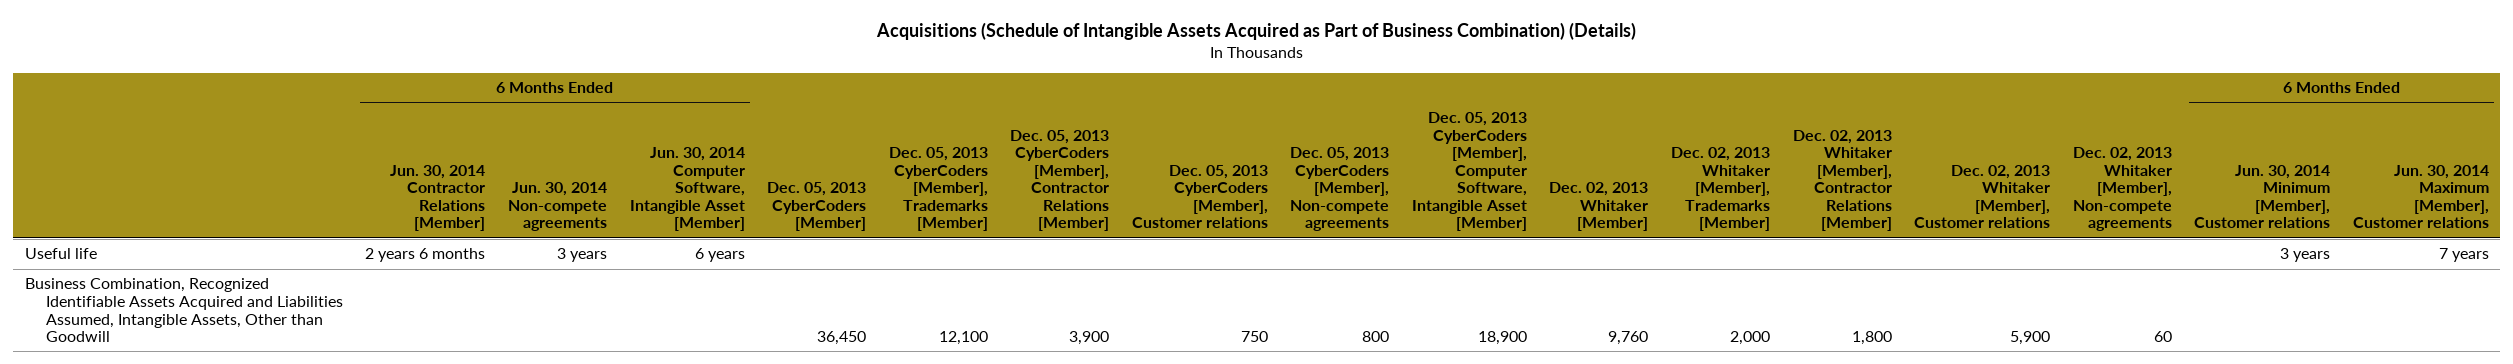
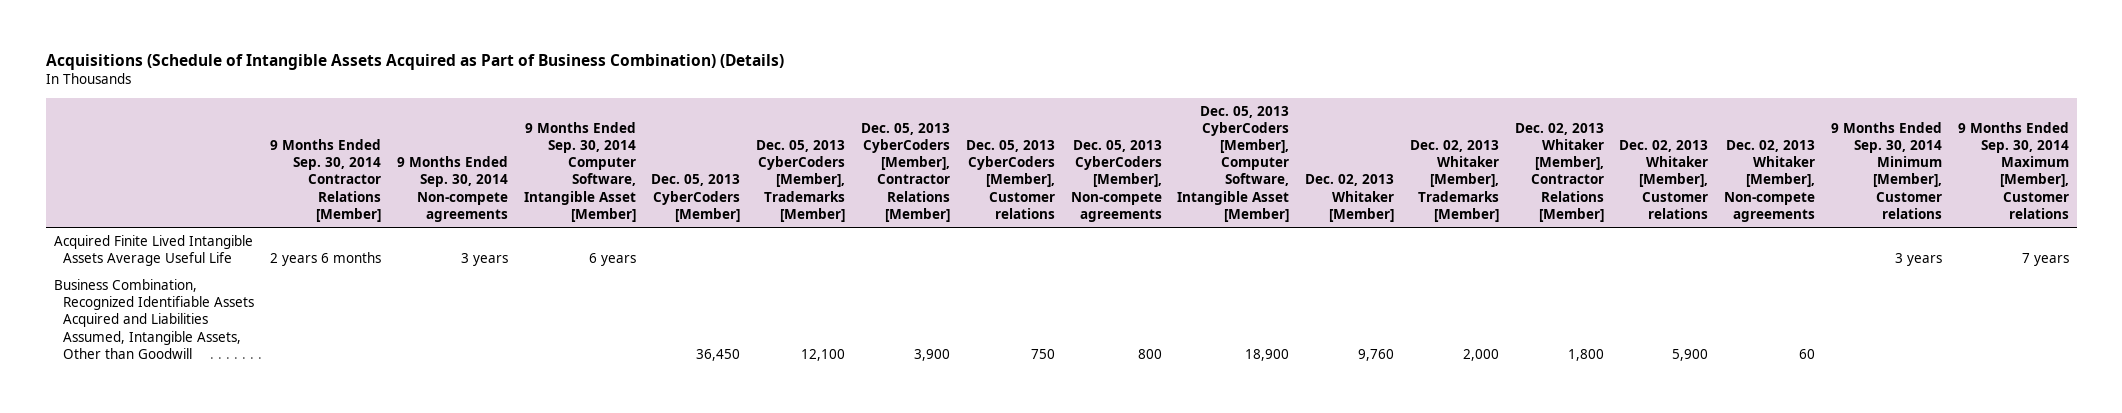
- | 6 Months Ended Jun. 30, 2014 Contractor Relations [Member] | 6 Months Ended Jun. 30, 2014 Non-compete agreements | 6 Months Ended Jun. 30, 2014 Computer Software, Intangible Asset [Member] | Dec. 05, 2013 CyberCoders [Member] | Dec. 05, 2013 CyberCoders [Member], Trademarks [Member] | Dec. 05, 2013 CyberCoders [Member], Contractor Relations [Member] | Dec. 05, 2013 CyberCoders [Member], Customer relations | Dec. 05, 2013 CyberCoders [Member], Non-compete agreements | Dec. 05, 2013 CyberCoders [Member], Computer Software, Intangible Asset [Member] | Dec. 02, 2013 Whitaker [Member] | Dec. 02, 2013 Whitaker [Member], Trademarks [Member] | Dec. 02, 2013 Whitaker [Member], Contractor Relations [Member] | Dec. 02, 2013 Whitaker [Member], Customer relations | Dec. 02, 2013 Whitaker [Member], Non-compete agreements | 6 Months Ended Jun. 30, 2014 Minimum [Member], Customer relations | 6 Months Ended Jun. 30, 2014 Maximum [Member], Customer relations
+ | 9 Months Ended Sep. 30, 2014 Contractor Relations [Member] | 9 Months Ended Sep. 30, 2014 Non-compete agreements | 9 Months Ended Sep. 30, 2014 Computer Software, Intangible Asset [Member] | Dec. 05, 2013 CyberCoders [Member] | Dec. 05, 2013 CyberCoders [Member], Trademarks [Member] | Dec. 05, 2013 CyberCoders [Member], Contractor Relations [Member] | Dec. 05, 2013 CyberCoders [Member], Customer relations | Dec. 05, 2013 CyberCoders [Member], Non-compete agreements | Dec. 05, 2013 CyberCoders [Member], Computer Software, Intangible Asset [Member] | Dec. 02, 2013 Whitaker [Member] | Dec. 02, 2013 Whitaker [Member], Trademarks [Member] | Dec. 02, 2013 Whitaker [Member], Contractor Relations [Member] | Dec. 02, 2013 Whitaker [Member], Customer relations | Dec. 02, 2013 Whitaker [Member], Non-compete agreements | 9 Months Ended Sep. 30, 2014 Minimum [Member], Customer relations | 9 Months Ended Sep. 30, 2014 Maximum [Member], Customer relations
- Useful life | 2 years 6 months | 3 years | 6 years | | | | | | | | | | | | 3 years | 7 years
+ Acquired Finite Lived Intangible Assets Average Useful Life | 2 years 6 months | 3 years | 6 years | | | | | | | | | | | | 3 years | 7 years

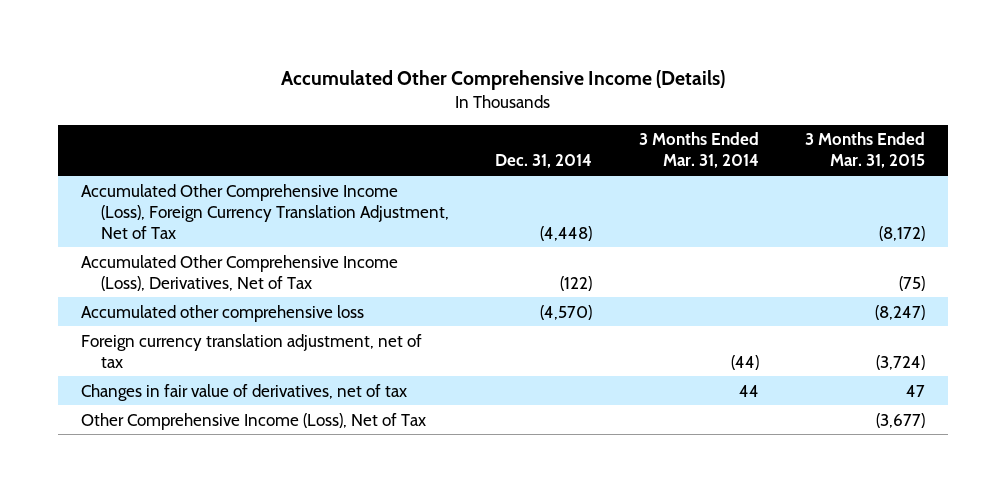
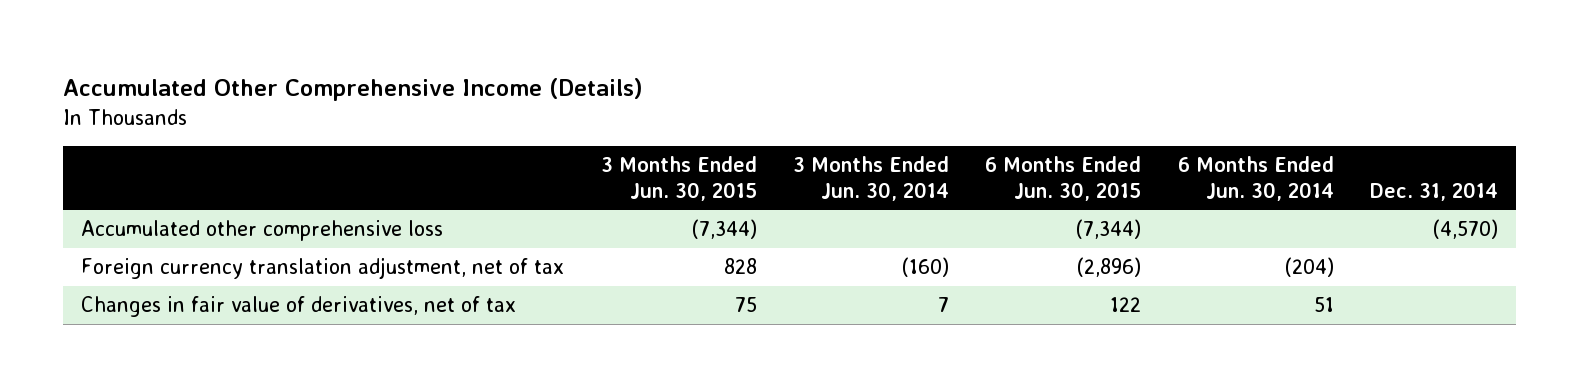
- | Dec. 31, 2014 | 3 Months Ended Mar. 31, 2014 | 3 Months Ended Mar. 31, 2015
+ | 3 Months Ended Jun. 30, 2015 | 3 Months Ended Jun. 30, 2014 | 6 Months Ended Jun. 30, 2015 | 6 Months Ended Jun. 30, 2014 | Dec. 31, 2014
- Accumulated Other Comprehensive Income (Loss), Foreign Currency Translation Adjustment, Net of Tax | (4,448) | | (8,172)
- Accumulated Other Comprehensive Income (Loss), Derivatives, Net of Tax | (122) | | (75)
- Other Comprehensive Income (Loss), Net of Tax | | | (3,677)

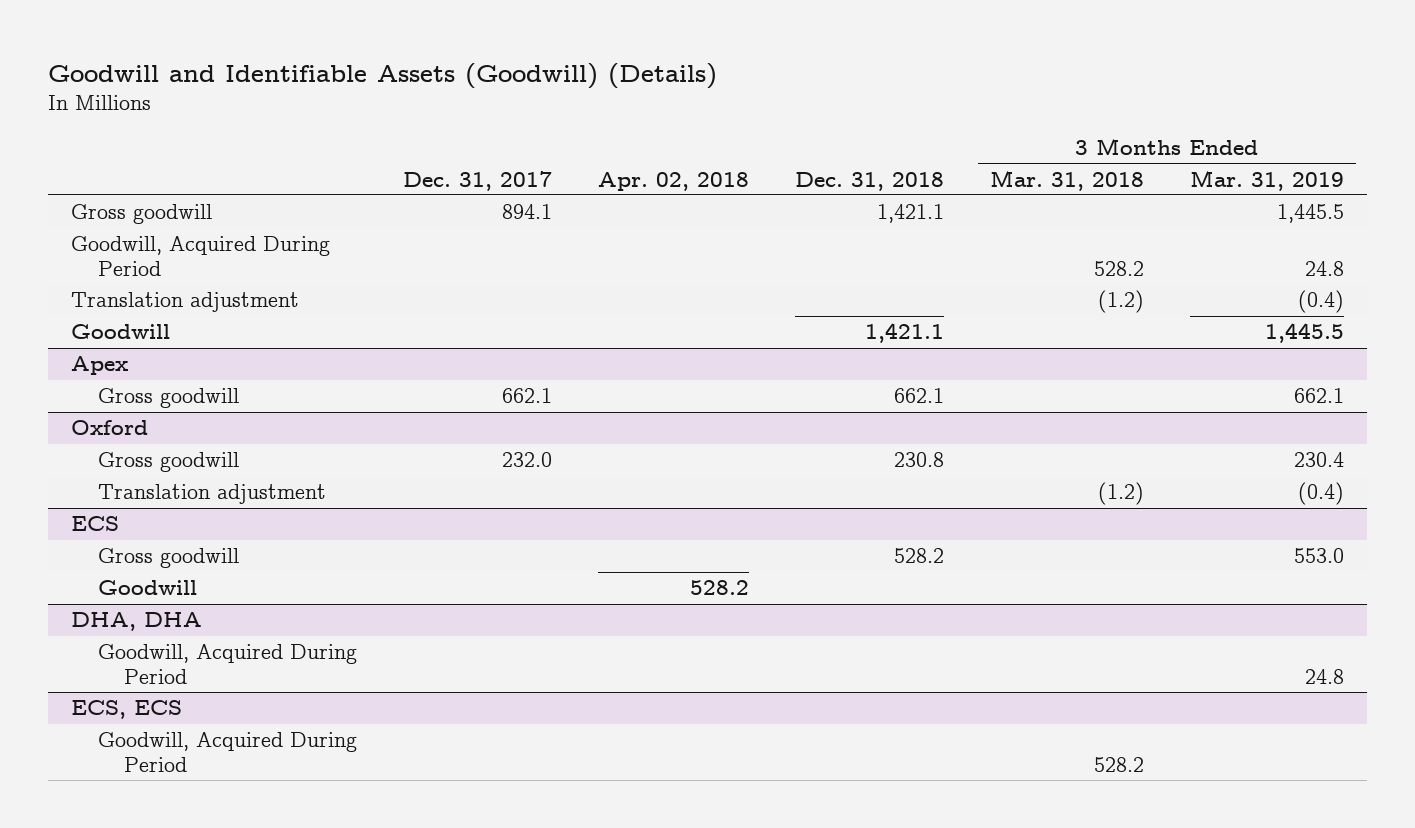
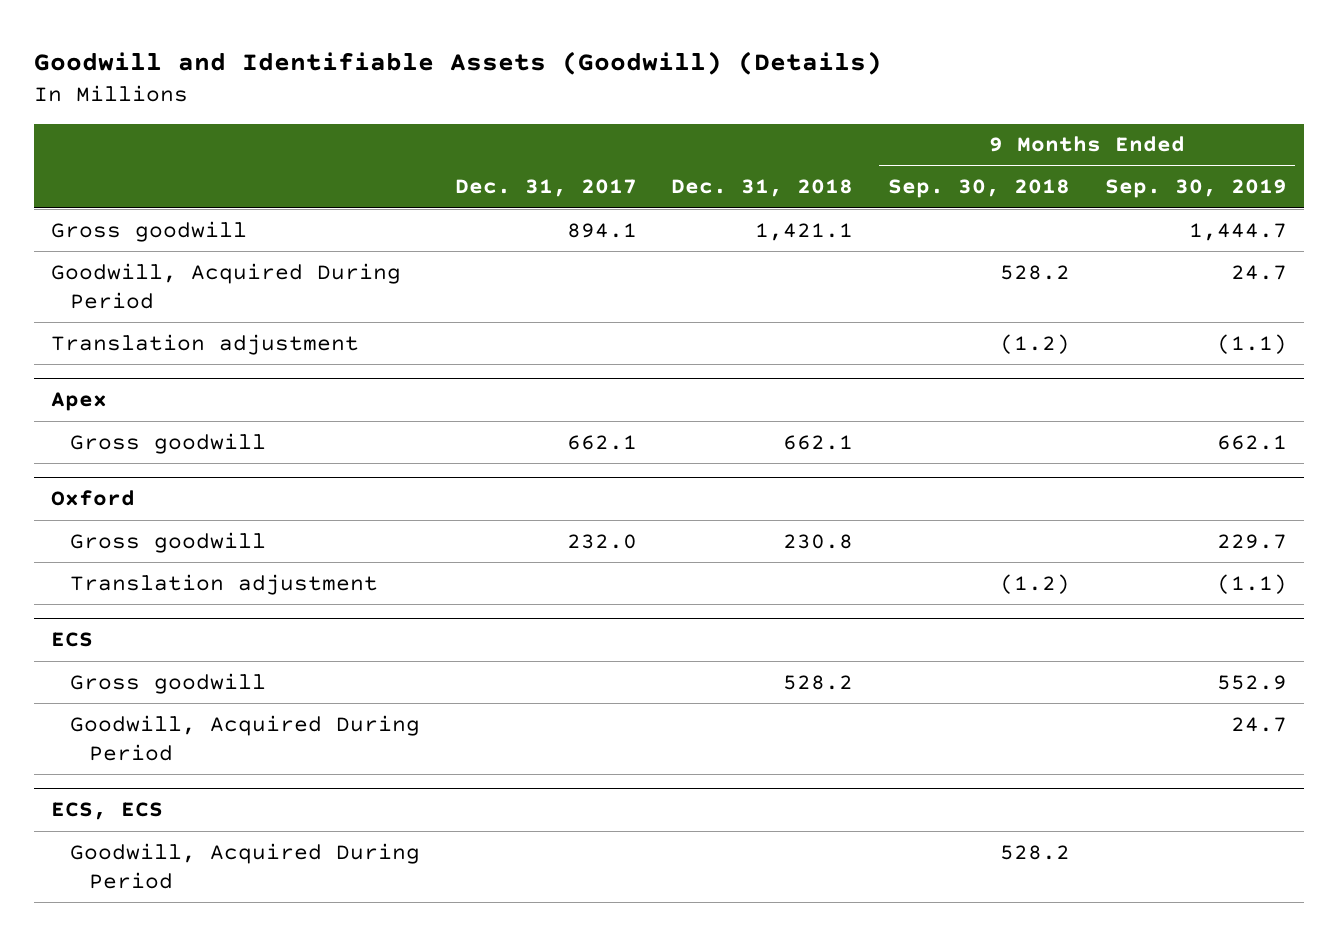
- | Dec. 31, 2017 | Apr. 02, 2018 | Dec. 31, 2018 | 3 Months Ended Mar. 31, 2018 | 3 Months Ended Mar. 31, 2019
+ | Dec. 31, 2017 | Dec. 31, 2018 | 9 Months Ended Sep. 30, 2018 | 9 Months Ended Sep. 30, 2019
- Goodwill | | | 1,421.1 | | 1,445.5
@ ECS
- Goodwill | | 528.2 | | |
- DHA, DHA
- Goodwill, Acquired During Period | | | | | 24.8
@ ECS
+ Goodwill, Acquired During Period | | | | 24.7

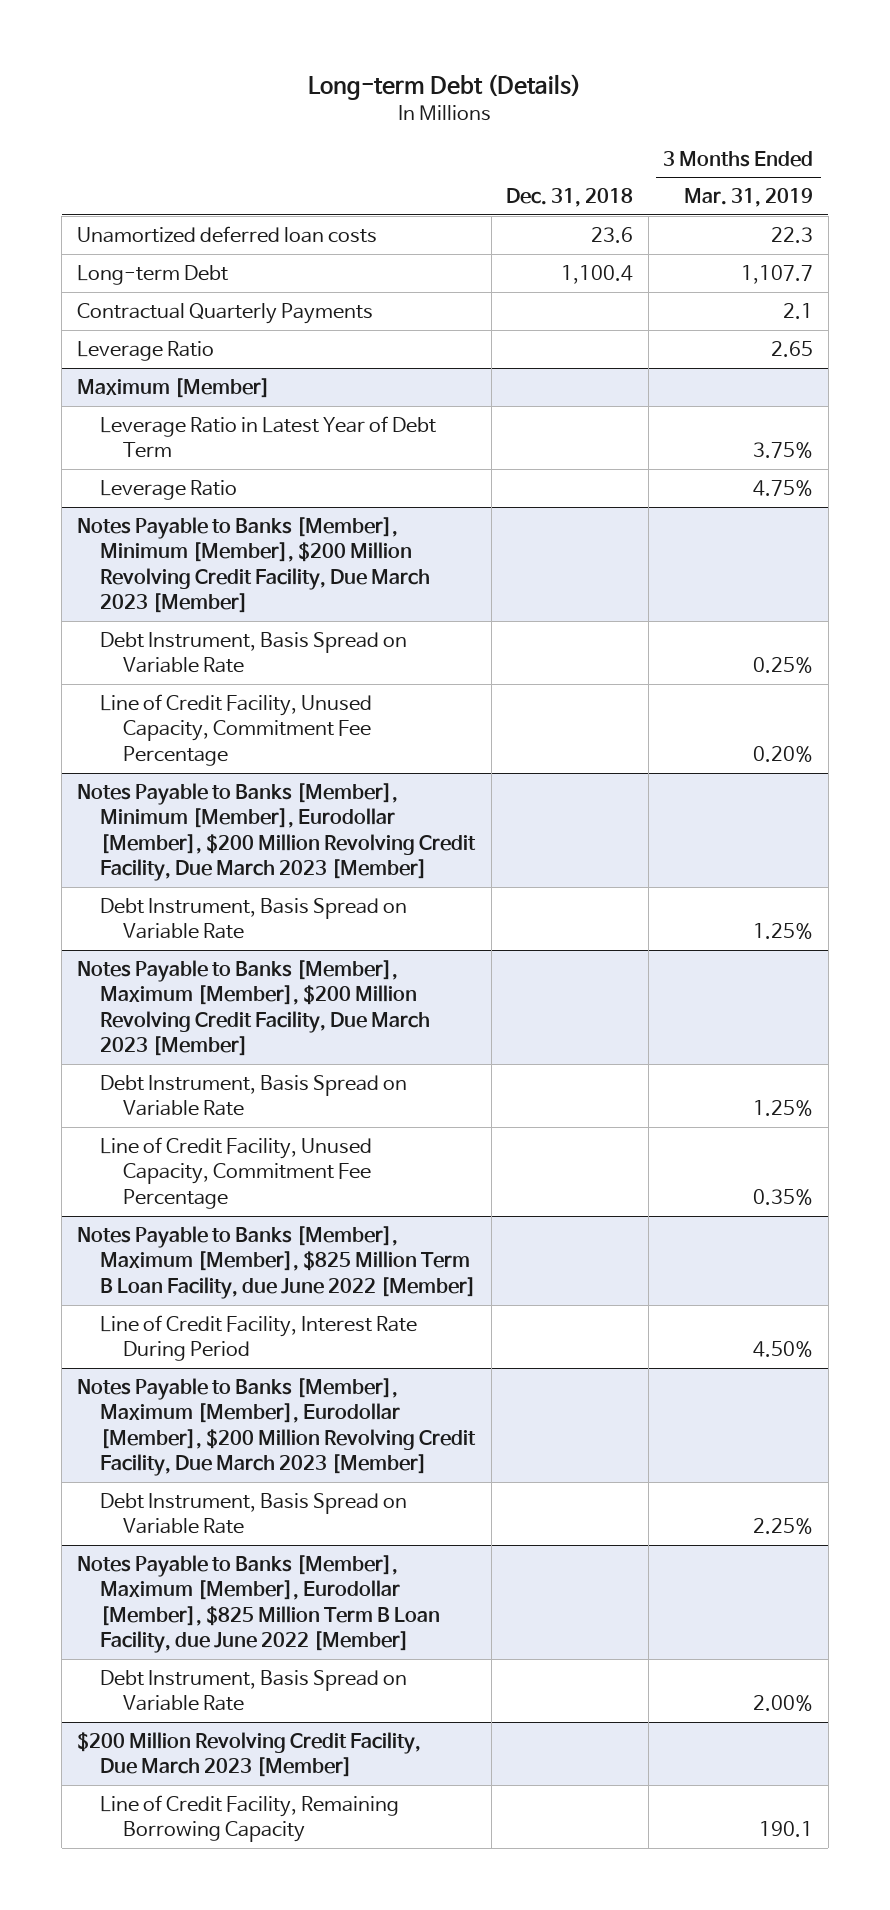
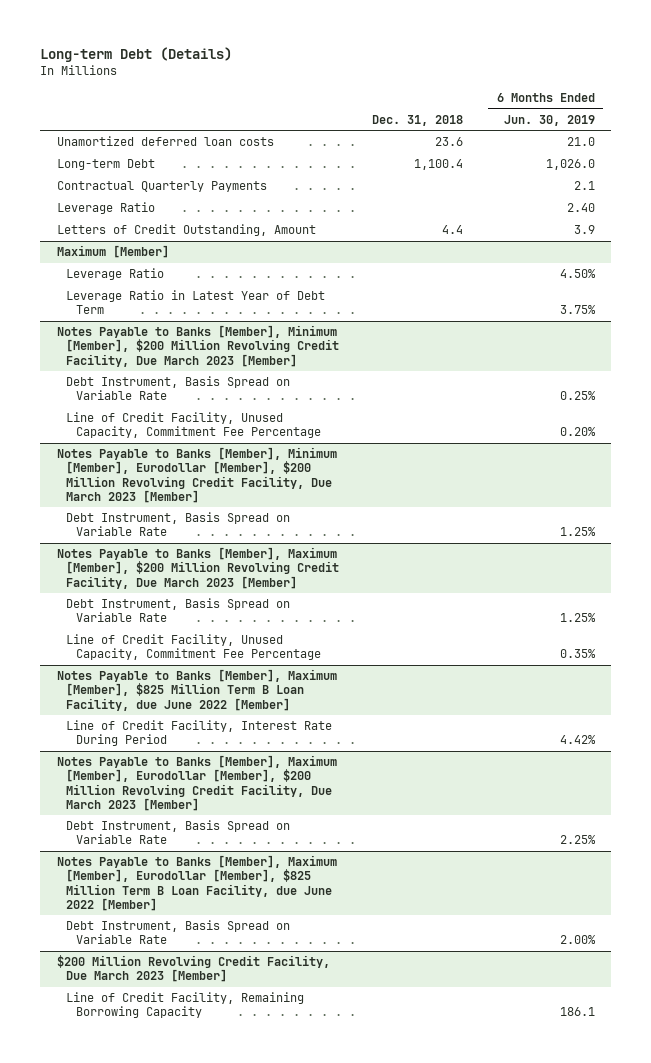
- | Dec. 31, 2018 | 3 Months Ended Mar. 31, 2019
+ | Dec. 31, 2018 | 6 Months Ended Jun. 30, 2019
+ Letters of Credit Outstanding, Amount | 4.4 | 3.9
@ Maximum [Member]
moved down: Leverage Ratio in Latest Year of Debt Term | | 3.75%

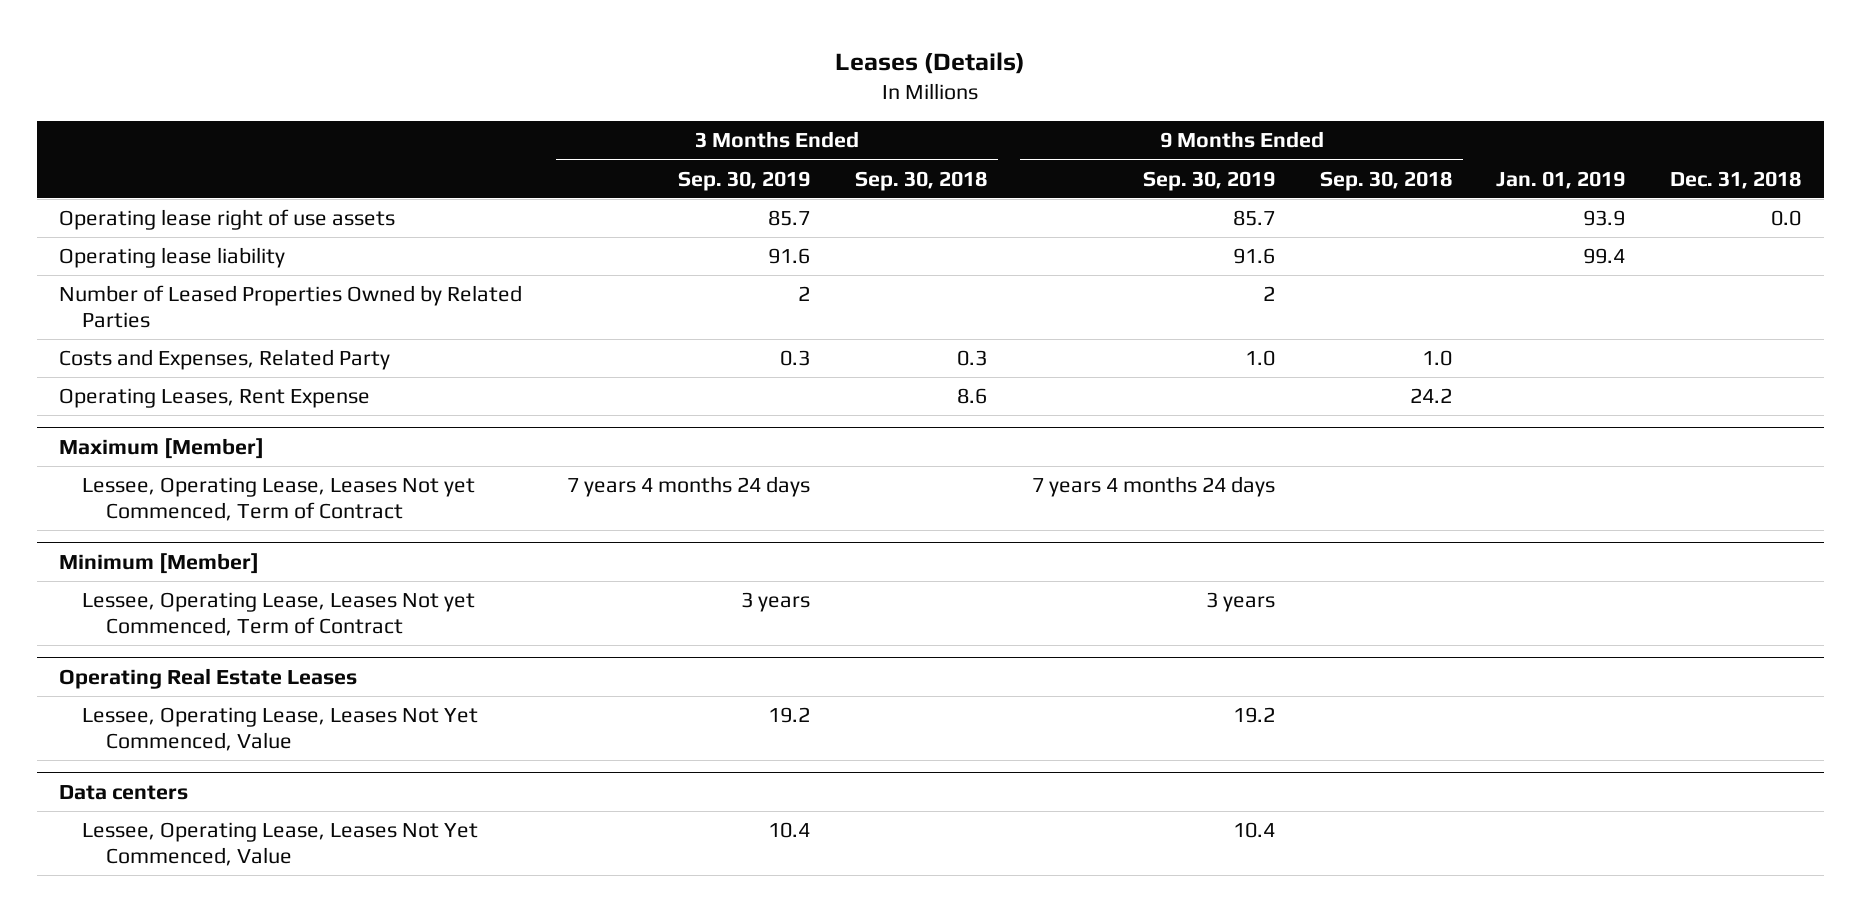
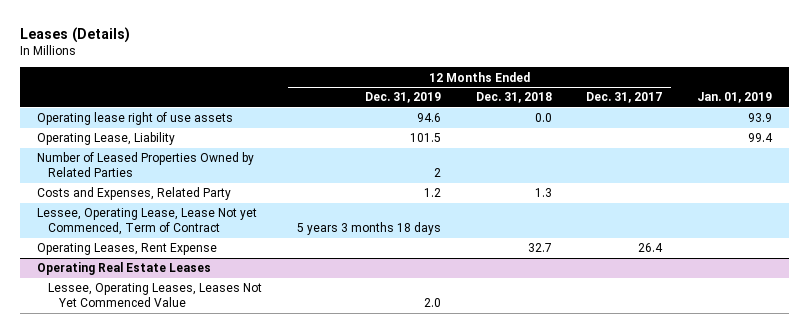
- | 3 Months Ended Sep. 30, 2019 | 3 Months Ended Sep. 30, 2018 | 9 Months Ended Sep. 30, 2019 | 9 Months Ended Sep. 30, 2018 | Jan. 01, 2019 | Dec. 31, 2018
+ | 12 Months Ended Dec. 31, 2019 | 12 Months Ended Dec. 31, 2018 | 12 Months Ended Dec. 31, 2017 | Jan. 01, 2019
- Operating lease liability | 91.6 | | 91.6 | | 99.4 |
+ Operating Lease, Liability | 101.5 | | | 99.4
+ Lessee, Operating Lease, Lease Not yet Commenced, Term of Contract | 5 years 3 months 18 days | | |
- Maximum [Member]
- Lessee, Operating Lease, Leases Not yet Commenced, Term of Contract | 7 years 4 months 24 days | | 7 years 4 months 24 days | | |
- Minimum [Member]
- Lessee, Operating Lease, Leases Not yet Commenced, Term of Contract | 3 years | | 3 years | | |
@ Operating Real Estate Leases
- Lessee, Operating Lease, Leases Not Yet Commenced, Value | 19.2 | | 19.2 | | |
- Data centers
- Lessee, Operating Lease, Leases Not Yet Commenced, Value | 10.4 | | 10.4 | | |
@ Operating Real Estate Leases
+ Lessee, Operating Leases, Leases Not Yet Commenced Value | 2.0 | | |

